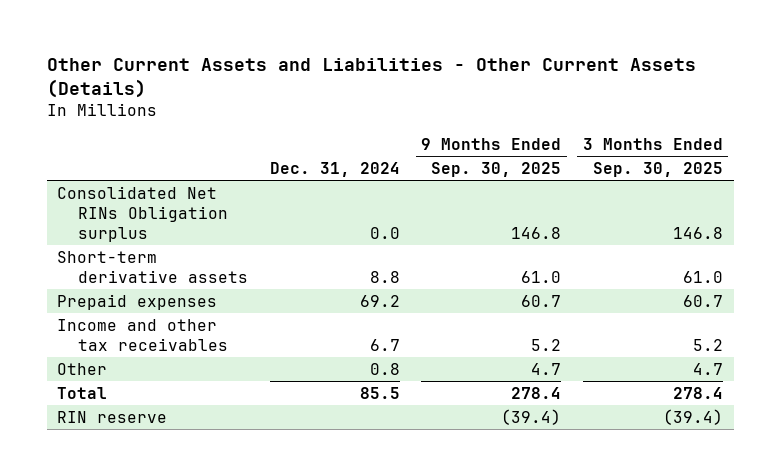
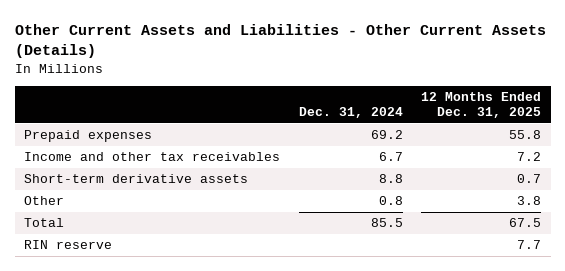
- | Dec. 31, 2024 | 9 Months Ended Sep. 30, 2025 | 3 Months Ended Sep. 30, 2025
+ | Dec. 31, 2024 | 12 Months Ended Dec. 31, 2025
- Consolidated Net RINs Obligation surplus | 0.0 | 146.8 | 146.8
moved down: Short-term derivative assets | 8.8 | 0.7

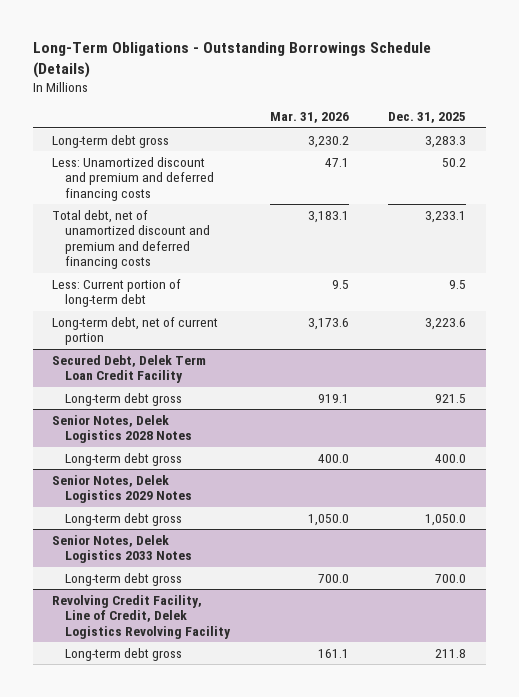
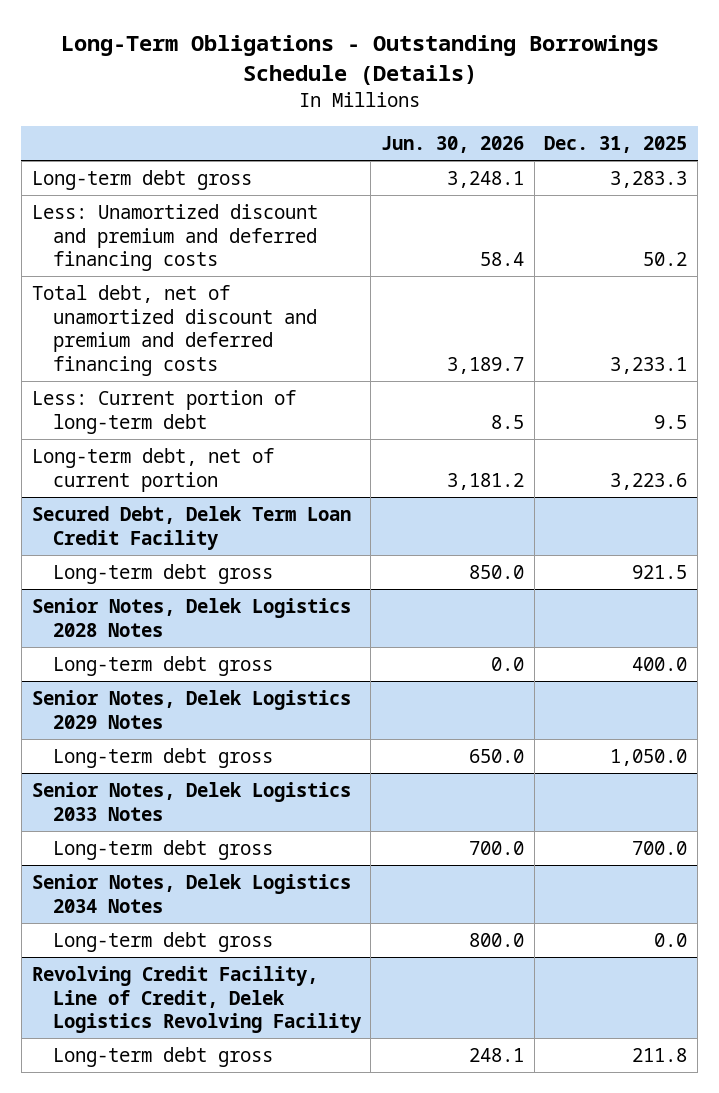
- | Mar. 31, 2026 | Dec. 31, 2025
+ | Jun. 30, 2026 | Dec. 31, 2025
+ Senior Notes, Delek Logistics 2034 Notes
+ Long-term debt gross | 800.0 | 0.0

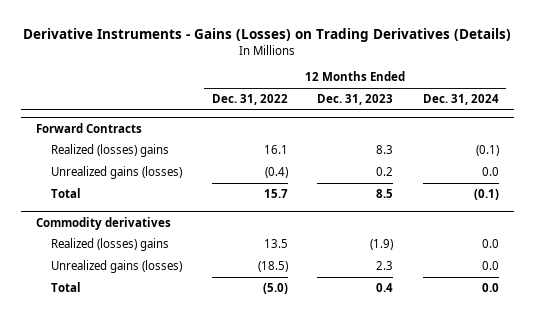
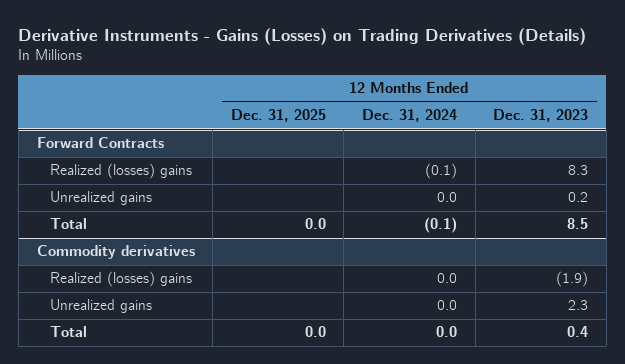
- | 12 Months Ended Dec. 31, 2022 | 12 Months Ended Dec. 31, 2023 | 12 Months Ended Dec. 31, 2024
+ | 12 Months Ended Dec. 31, 2025 | 12 Months Ended Dec. 31, 2024 | 12 Months Ended Dec. 31, 2023
@ Forward Contracts
- Unrealized gains (losses) | (0.4) | 0.2 | 0.0
+ Unrealized gains | | 0.0 | 0.2
@ Commodity derivatives
- Unrealized gains (losses) | (18.5) | 2.3 | 0.0
+ Unrealized gains | | 0.0 | 2.3

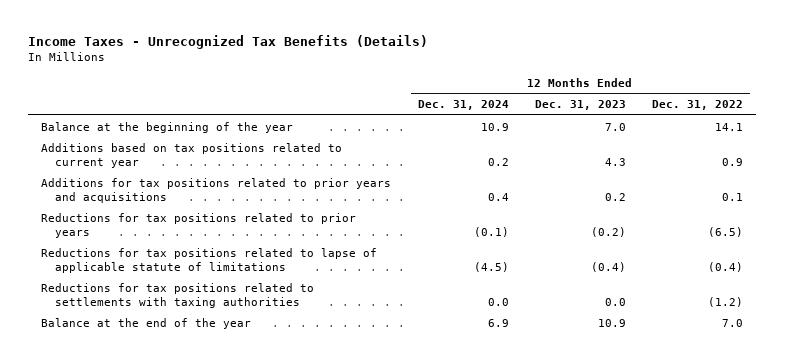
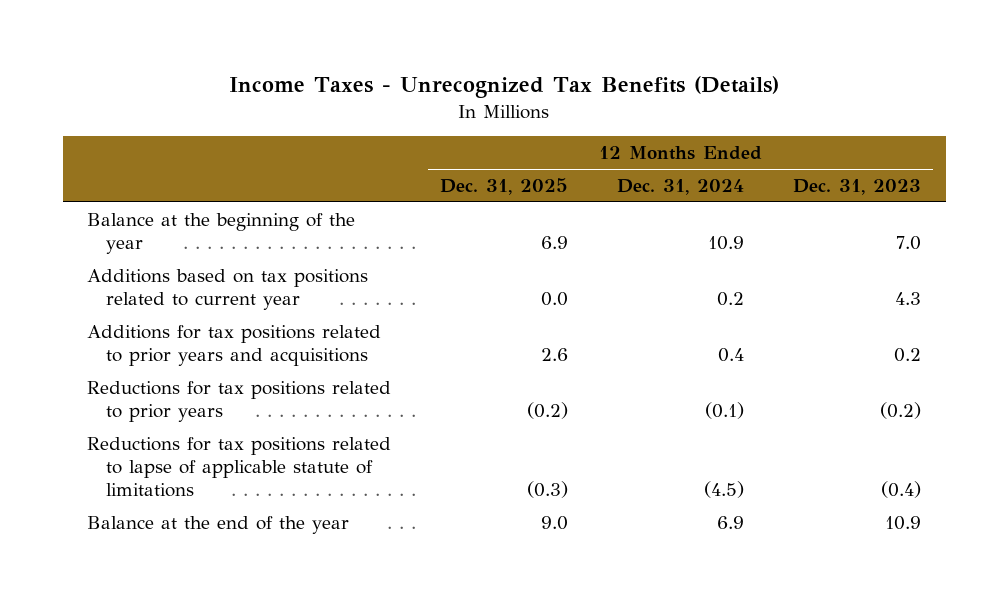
- | 12 Months Ended Dec. 31, 2024 | 12 Months Ended Dec. 31, 2023 | 12 Months Ended Dec. 31, 2022
+ | 12 Months Ended Dec. 31, 2025 | 12 Months Ended Dec. 31, 2024 | 12 Months Ended Dec. 31, 2023
- Reductions for tax positions related to settlements with taxing authorities | 0.0 | 0.0 | (1.2)

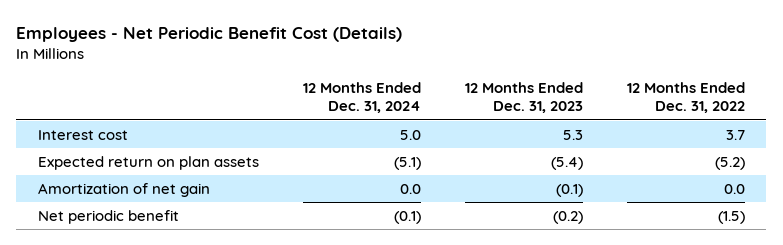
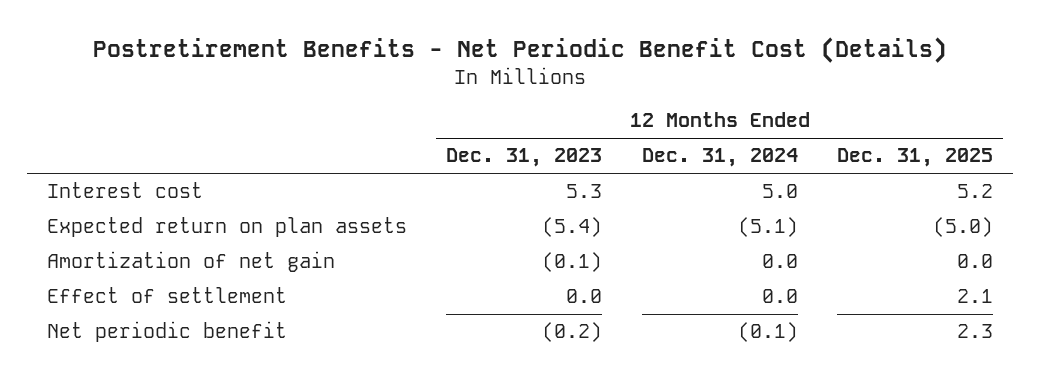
- Employees - Net Periodic Benefit Cost (Details)
+ Postretirement Benefits - Net Periodic Benefit Cost (Details)
- | 12 Months Ended Dec. 31, 2024 | 12 Months Ended Dec. 31, 2023 | 12 Months Ended Dec. 31, 2022
+ | 12 Months Ended Dec. 31, 2023 | 12 Months Ended Dec. 31, 2024 | 12 Months Ended Dec. 31, 2025
+ Effect of settlement | 0.0 | 0.0 | 2.1

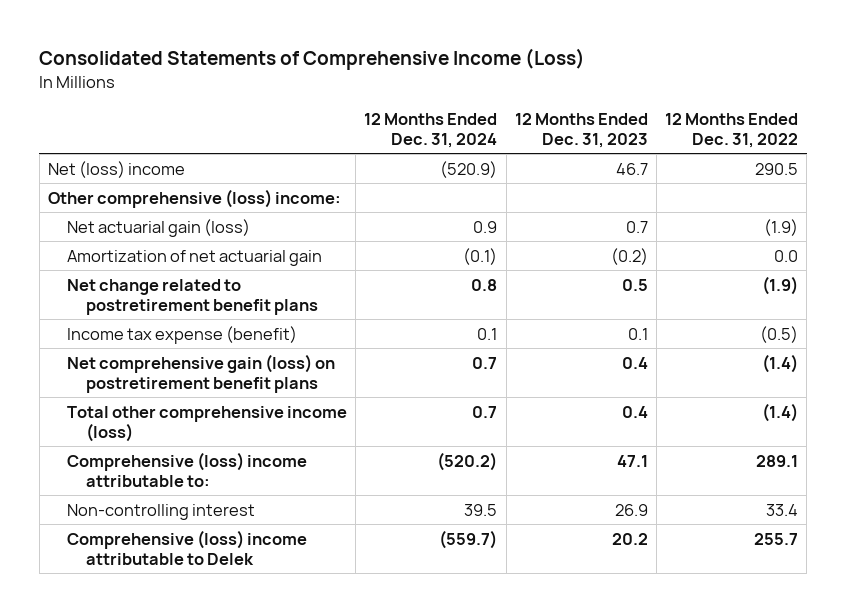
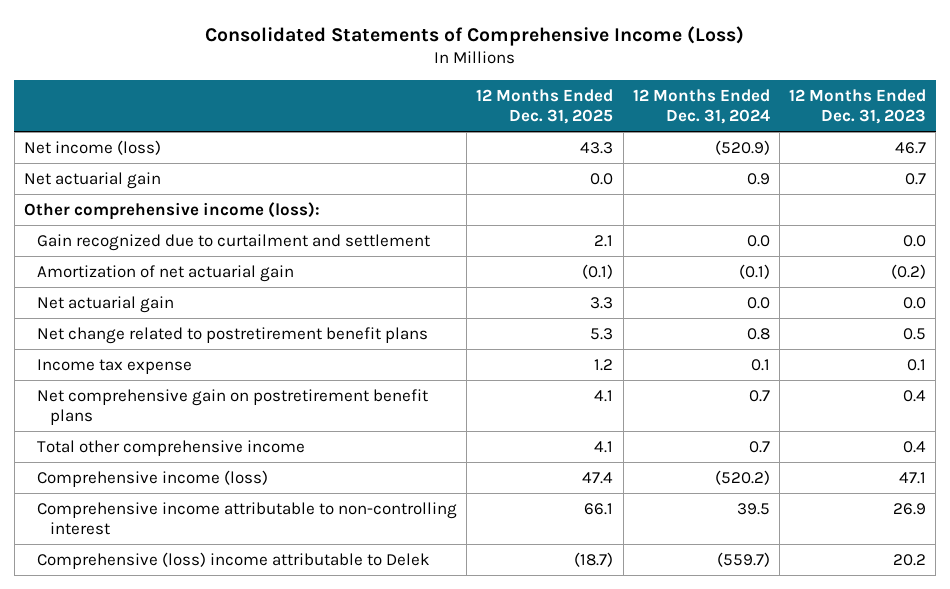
- | 12 Months Ended Dec. 31, 2024 | 12 Months Ended Dec. 31, 2023 | 12 Months Ended Dec. 31, 2022
+ | 12 Months Ended Dec. 31, 2025 | 12 Months Ended Dec. 31, 2024 | 12 Months Ended Dec. 31, 2023
- Net (loss) income | (520.9) | 46.7 | 290.5
- Other comprehensive (loss) income:
- Net actuarial gain (loss) | 0.9 | 0.7 | (1.9)
+ Net income (loss) | 43.3 | (520.9) | 46.7
+ Net actuarial gain | 0.0 | 0.9 | 0.7
+ Other comprehensive income (loss):
+ Gain recognized due to curtailment and settlement | 2.1 | 0.0 | 0.0
+ Net actuarial gain | 3.3 | 0.0 | 0.0
- Income tax expense (benefit) | 0.1 | 0.1 | (0.5)
- Net comprehensive gain (loss) on postretirement benefit plans | 0.7 | 0.4 | (1.4)
- Total other comprehensive income (loss) | 0.7 | 0.4 | (1.4)
- Comprehensive (loss) income attributable to: | (520.2) | 47.1 | 289.1
- Non-controlling interest | 39.5 | 26.9 | 33.4
+ Income tax expense | 1.2 | 0.1 | 0.1
+ Net comprehensive gain on postretirement benefit plans | 4.1 | 0.7 | 0.4
+ Total other comprehensive income | 4.1 | 0.7 | 0.4
+ Comprehensive income (loss) | 47.4 | (520.2) | 47.1
+ Comprehensive income attributable to non-controlling interest | 66.1 | 39.5 | 26.9

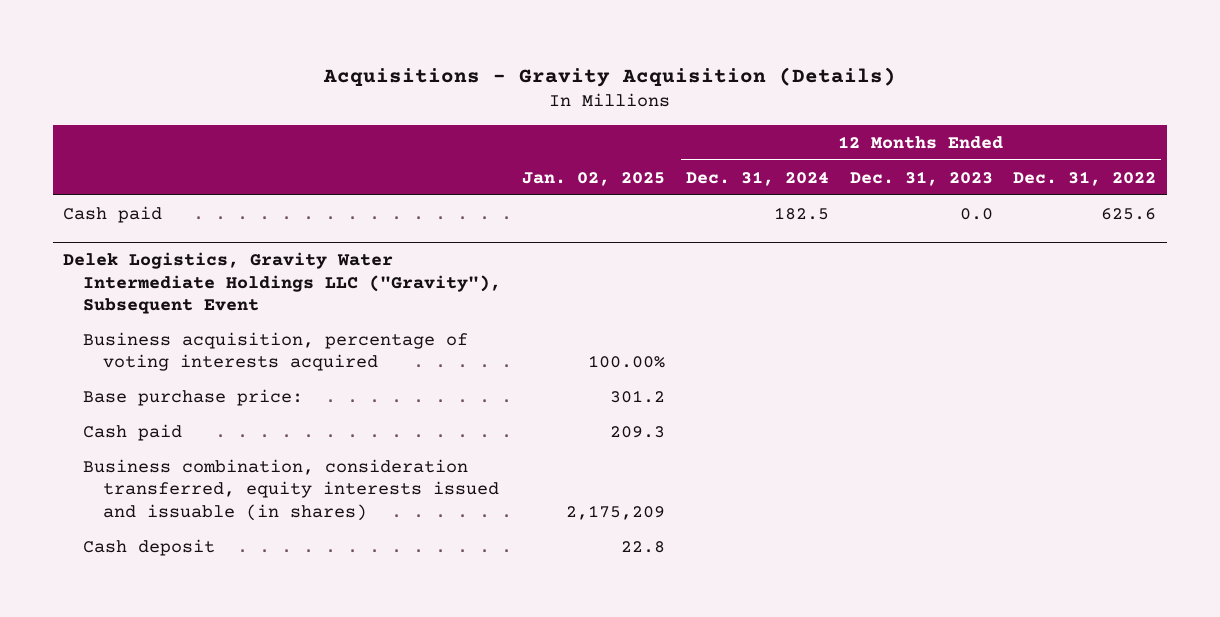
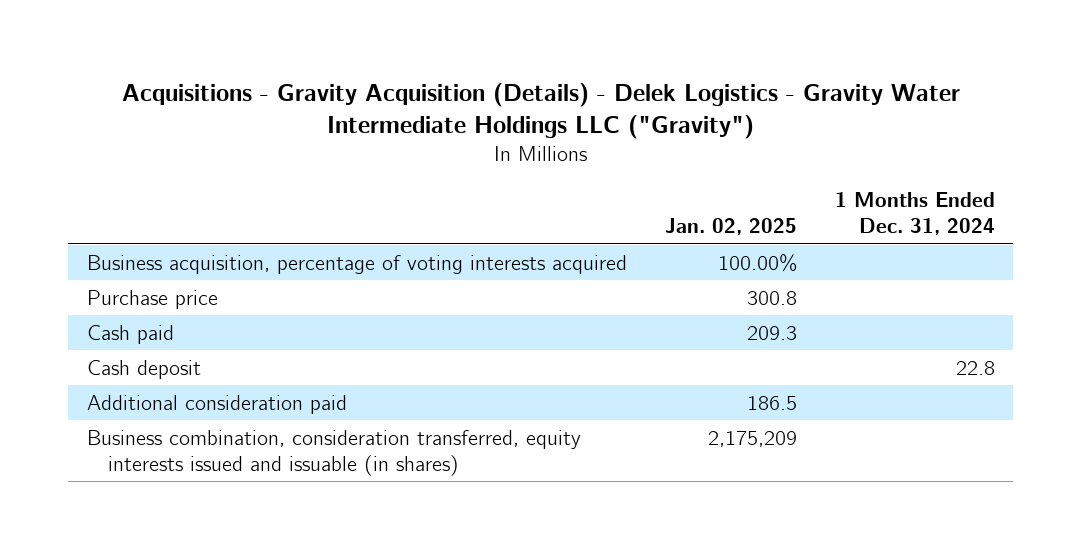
- Acquisitions - Gravity Acquisition (Details)
+ Acquisitions - Gravity Acquisition (Details) - Delek Logistics - Gravity Water Intermediate Holdings LLC ("Gravity")
- | Jan. 02, 2025 | 12 Months Ended Dec. 31, 2024 | 12 Months Ended Dec. 31, 2023 | 12 Months Ended Dec. 31, 2022
+ | Jan. 02, 2025 | 1 Months Ended Dec. 31, 2024
- Cash paid | | 182.5 | 0.0 | 625.6
- Delek Logistics, Gravity Water Intermediate Holdings LLC ("Gravity"), Subsequent Event
- Base purchase price: | 301.2 | | |
+ Purchase price | 300.8 |
+ Cash deposit | | 22.8
+ Additional consideration paid | 186.5 |
- Cash deposit | 22.8 | | |

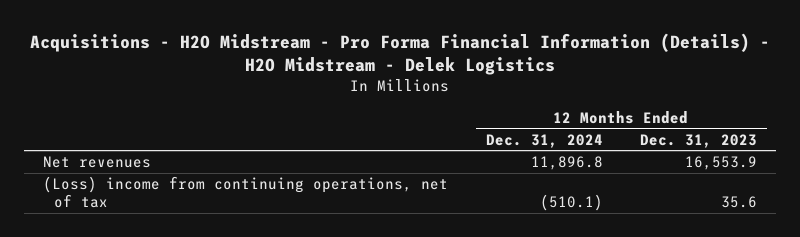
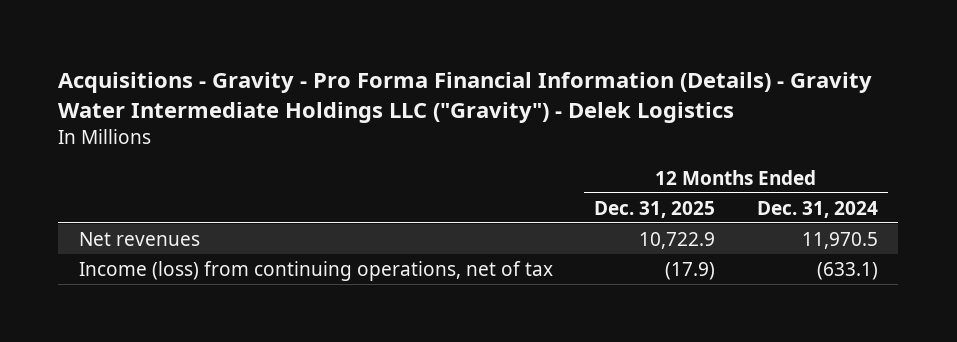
- Acquisitions - H2O Midstream - Pro Forma Financial Information (Details) - H2O Midstream - Delek Logistics
+ Acquisitions - Gravity - Pro Forma Financial Information (Details) - Gravity Water Intermediate Holdings LLC ("Gravity") - Delek Logistics
- | 12 Months Ended Dec. 31, 2024 | 12 Months Ended Dec. 31, 2023
+ | 12 Months Ended Dec. 31, 2025 | 12 Months Ended Dec. 31, 2024
- Net revenues | 11,896.8 | 16,553.9
- (Loss) income from continuing operations, net of tax | (510.1) | 35.6
+ Net revenues | 10,722.9 | 11,970.5
+ Income (loss) from continuing operations, net of tax | (17.9) | (633.1)

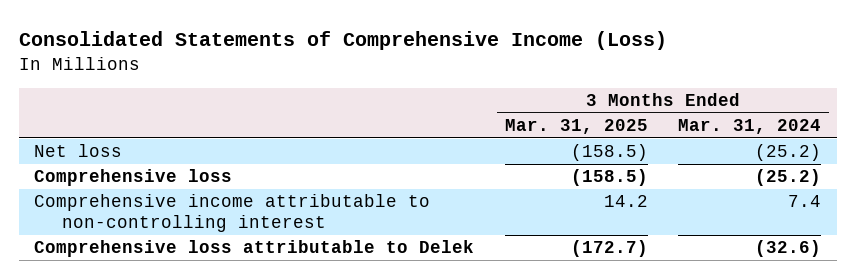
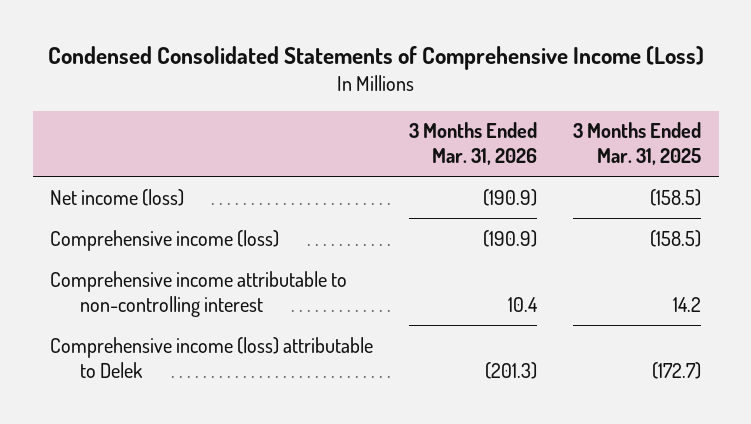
- Consolidated Statements of Comprehensive Income (Loss)
+ Condensed Consolidated Statements of Comprehensive Income (Loss)
- | 3 Months Ended Mar. 31, 2025 | 3 Months Ended Mar. 31, 2024
+ | 3 Months Ended Mar. 31, 2026 | 3 Months Ended Mar. 31, 2025
- Net loss | (158.5) | (25.2)
- Comprehensive loss | (158.5) | (25.2)
+ Net income (loss) | (190.9) | (158.5)
+ Comprehensive income (loss) | (190.9) | (158.5)
- Comprehensive loss attributable to Delek | (172.7) | (32.6)
+ Comprehensive income (loss) attributable to Delek | (201.3) | (172.7)

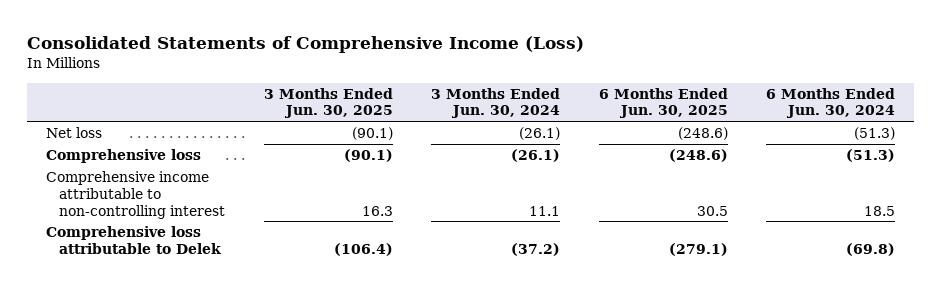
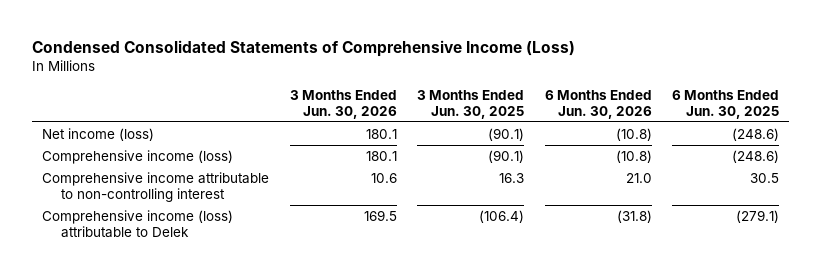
- Consolidated Statements of Comprehensive Income (Loss)
+ Condensed Consolidated Statements of Comprehensive Income (Loss)
- | 3 Months Ended Jun. 30, 2025 | 3 Months Ended Jun. 30, 2024 | 6 Months Ended Jun. 30, 2025 | 6 Months Ended Jun. 30, 2024
+ | 3 Months Ended Jun. 30, 2026 | 3 Months Ended Jun. 30, 2025 | 6 Months Ended Jun. 30, 2026 | 6 Months Ended Jun. 30, 2025
- Net loss | (90.1) | (26.1) | (248.6) | (51.3)
- Comprehensive loss | (90.1) | (26.1) | (248.6) | (51.3)
+ Net income (loss) | 180.1 | (90.1) | (10.8) | (248.6)
+ Comprehensive income (loss) | 180.1 | (90.1) | (10.8) | (248.6)
- Comprehensive loss attributable to Delek | (106.4) | (37.2) | (279.1) | (69.8)
+ Comprehensive income (loss) attributable to Delek | 169.5 | (106.4) | (31.8) | (279.1)

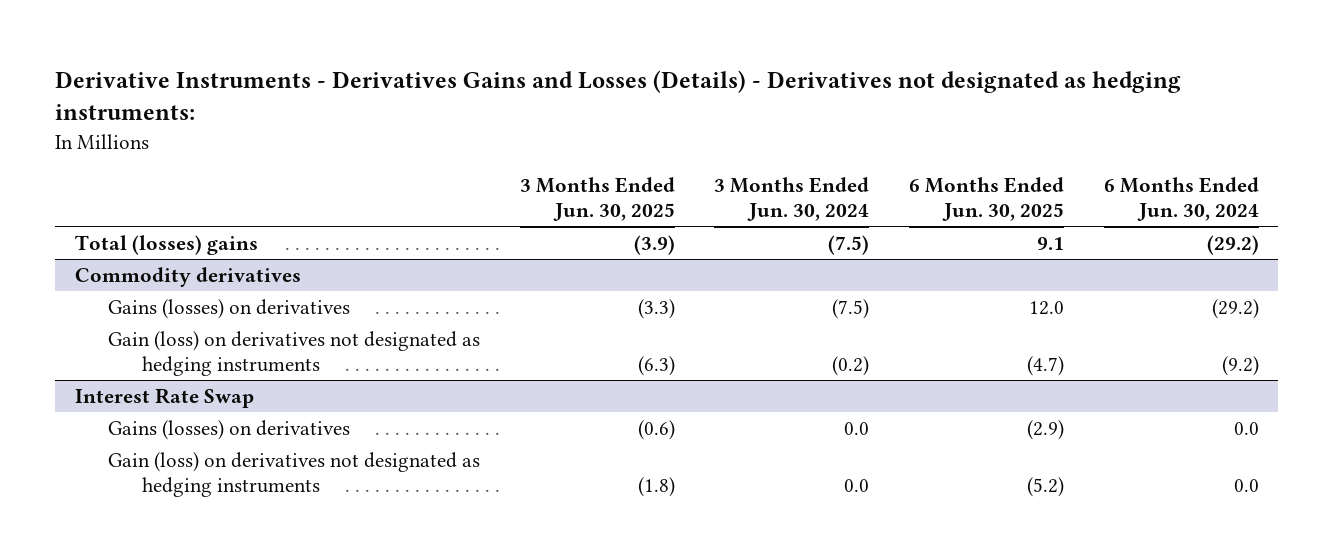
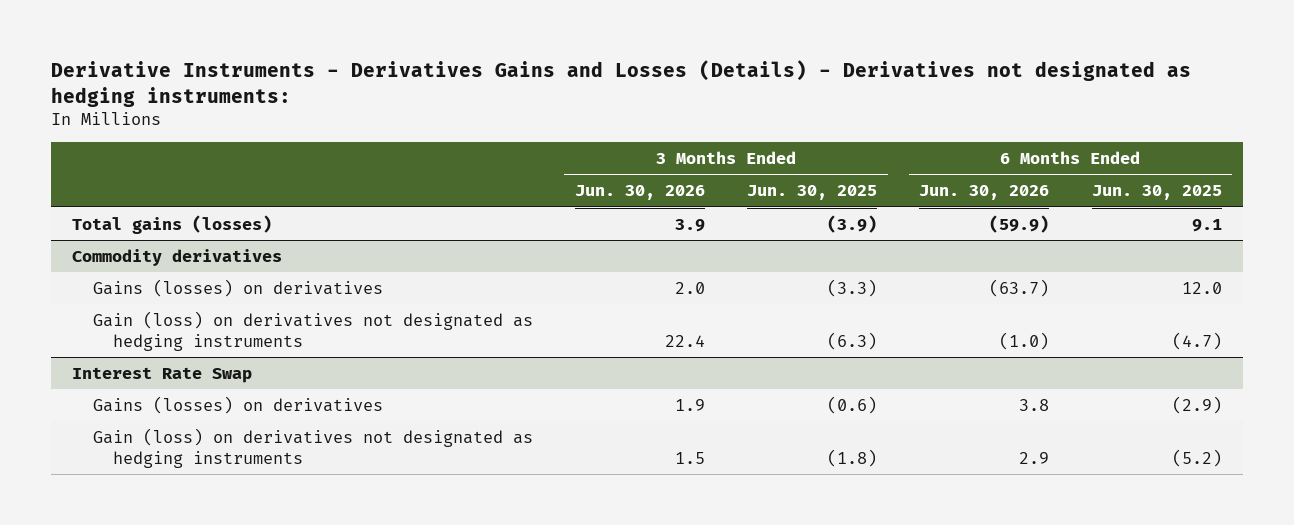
- | 3 Months Ended Jun. 30, 2025 | 3 Months Ended Jun. 30, 2024 | 6 Months Ended Jun. 30, 2025 | 6 Months Ended Jun. 30, 2024
+ | 3 Months Ended Jun. 30, 2026 | 3 Months Ended Jun. 30, 2025 | 6 Months Ended Jun. 30, 2026 | 6 Months Ended Jun. 30, 2025
- Total (losses) gains | (3.9) | (7.5) | 9.1 | (29.2)
+ Total gains (losses) | 3.9 | (3.9) | (59.9) | 9.1

